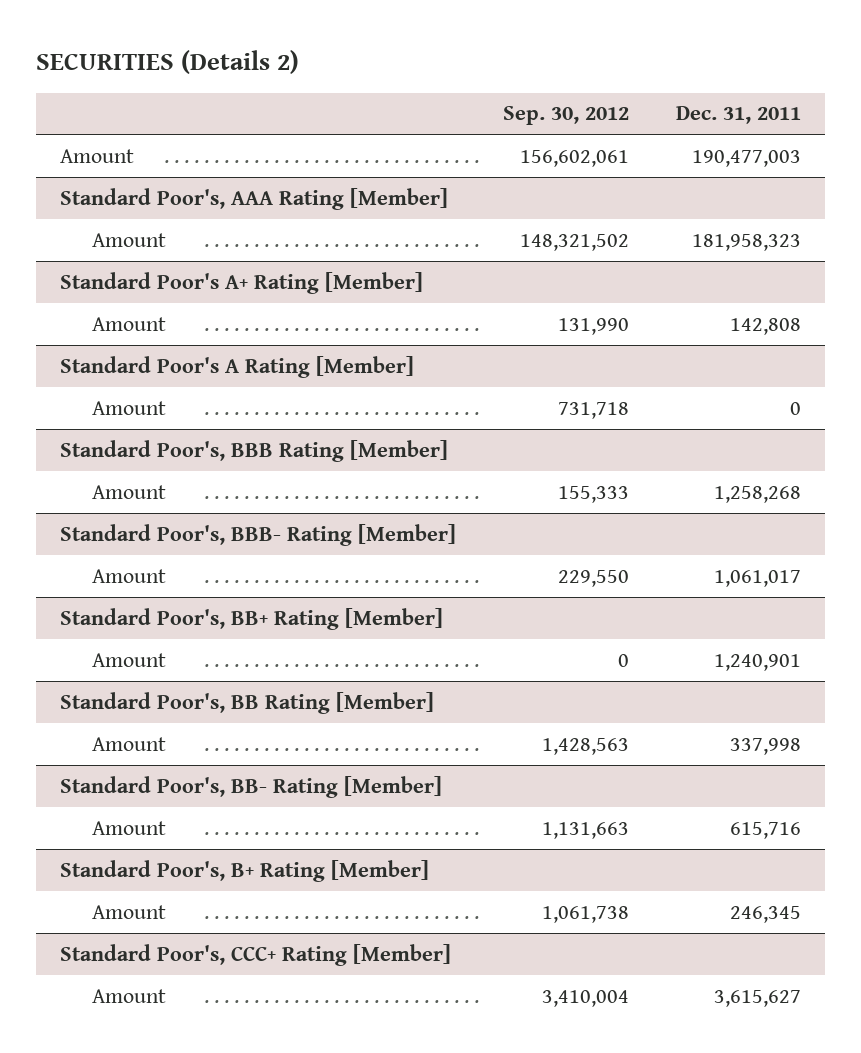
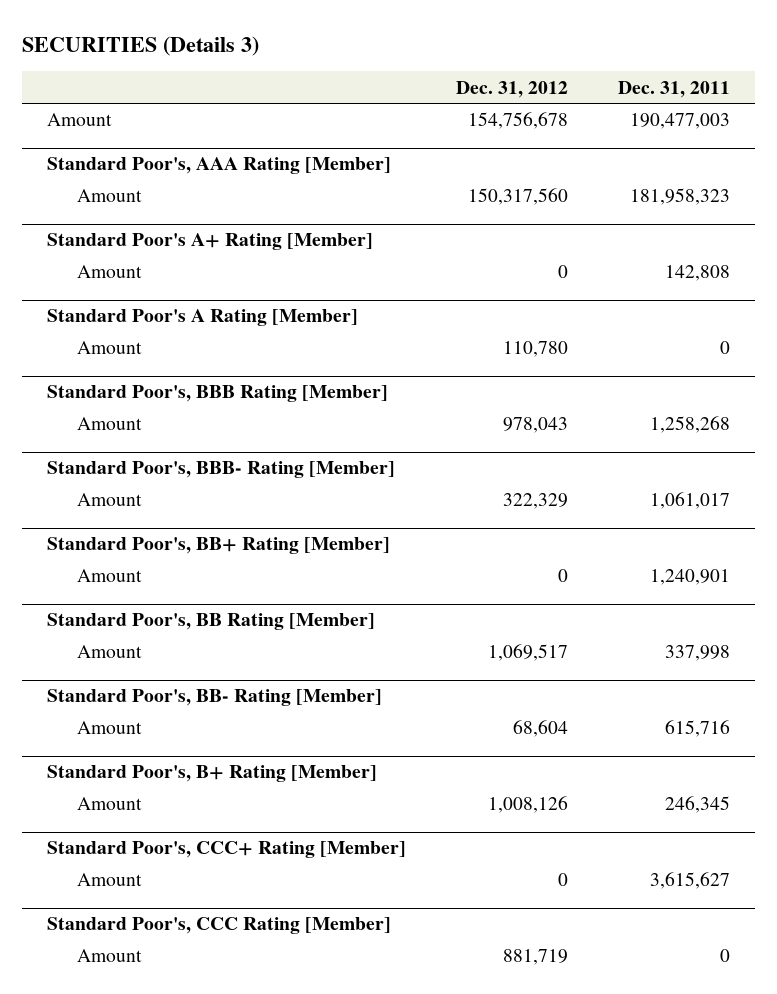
- SECURITIES (Details 2)
+ SECURITIES (Details 3)
- | Sep. 30, 2012 | Dec. 31, 2011
+ | Dec. 31, 2012 | Dec. 31, 2011
+ Standard Poor's, CCC Rating [Member]
+ Amount | 881,719 | 0

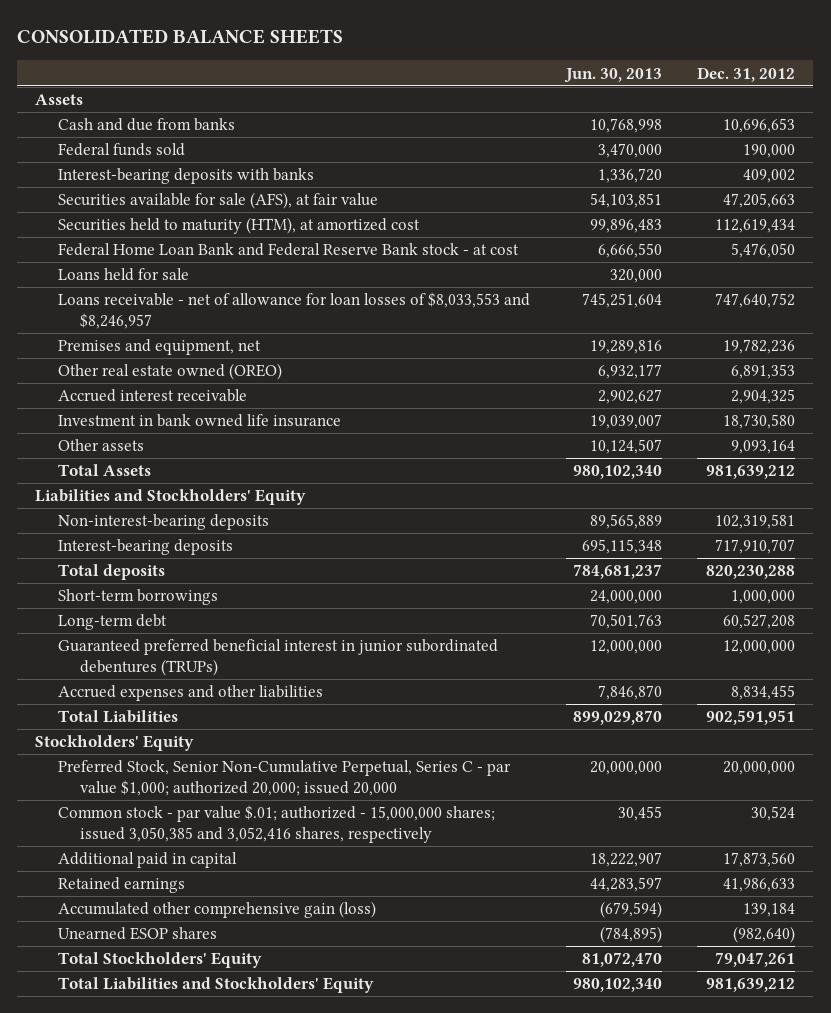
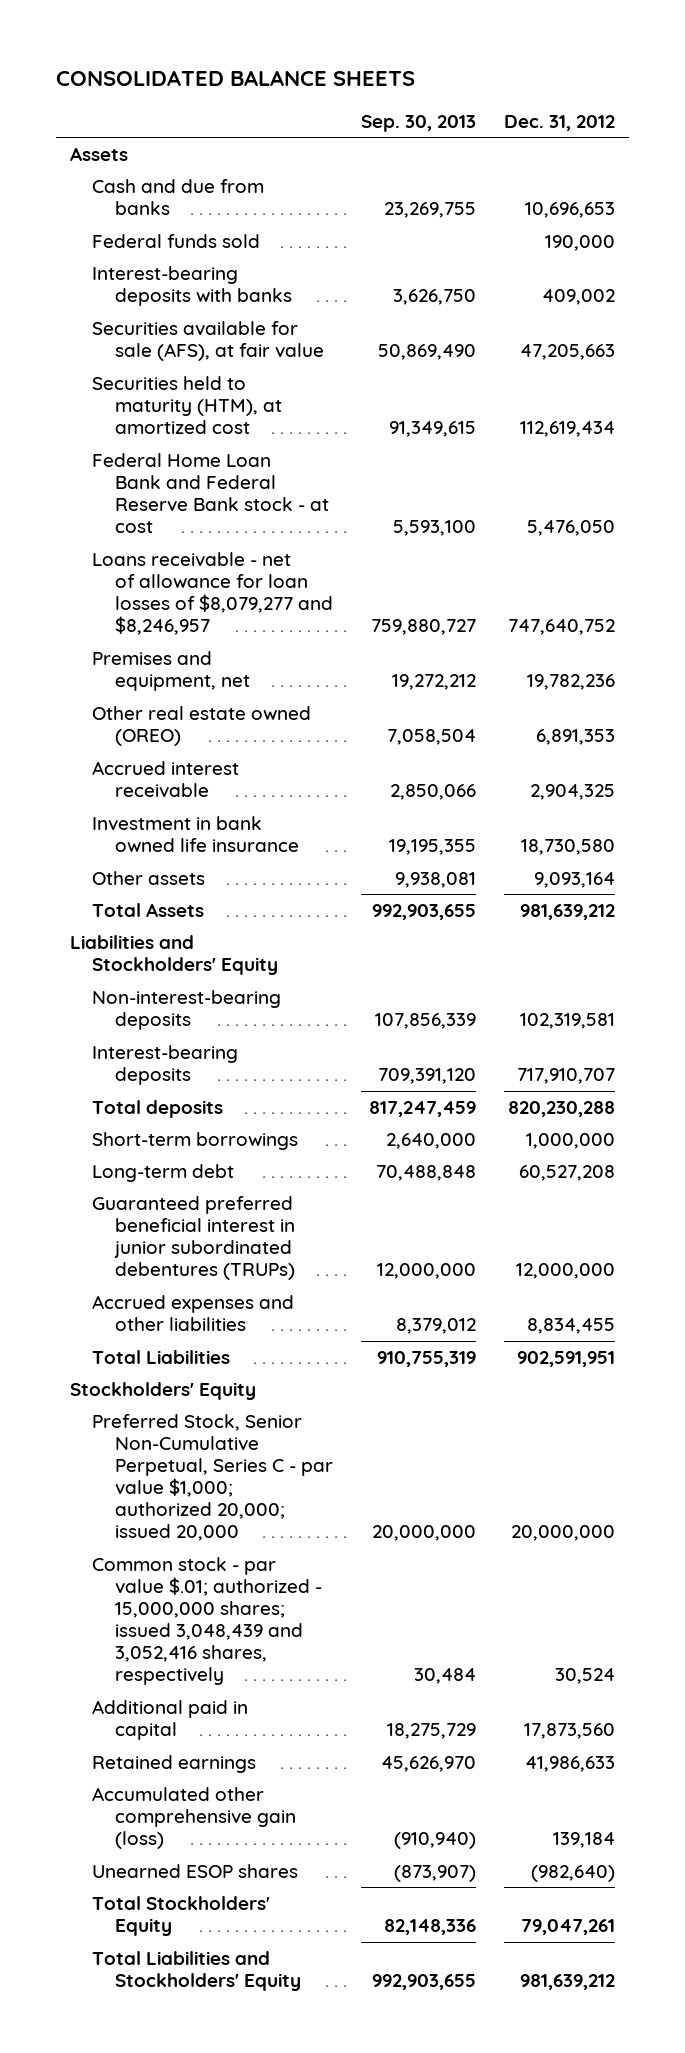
- | Jun. 30, 2013 | Dec. 31, 2012
+ | Sep. 30, 2013 | Dec. 31, 2012
- Loans held for sale | 320,000 |
- Loans receivable - net of allowance for loan losses of $8,033,553 and $8,246,957 | 745,251,604 | 747,640,752
+ Loans receivable - net of allowance for loan losses of $8,079,277 and $8,246,957 | 759,880,727 | 747,640,752
- Common stock - par value $.01; authorized - 15,000,000 shares; issued 3,050,385 and 3,052,416 shares, respectively | 30,455 | 30,524
+ Common stock - par value $.01; authorized - 15,000,000 shares; issued 3,048,439 and 3,052,416 shares, respectively | 30,484 | 30,524

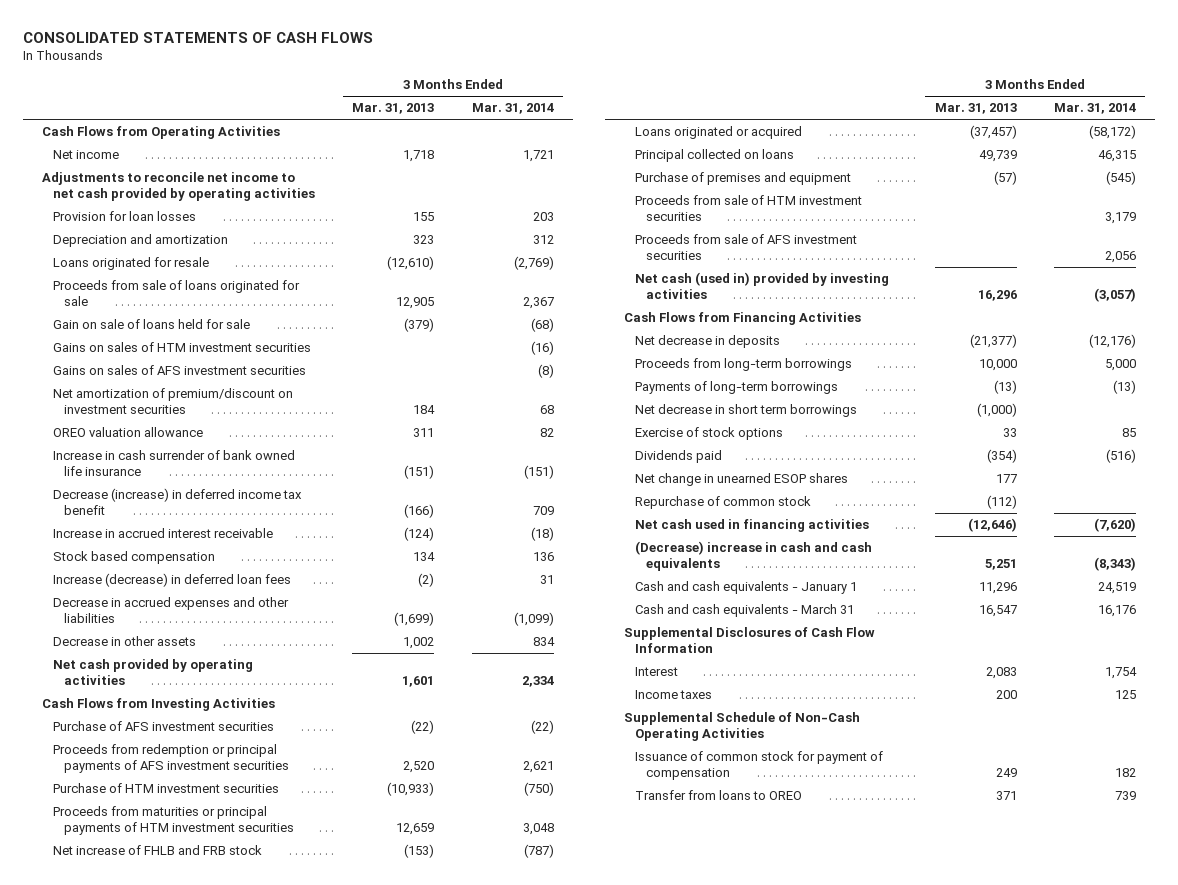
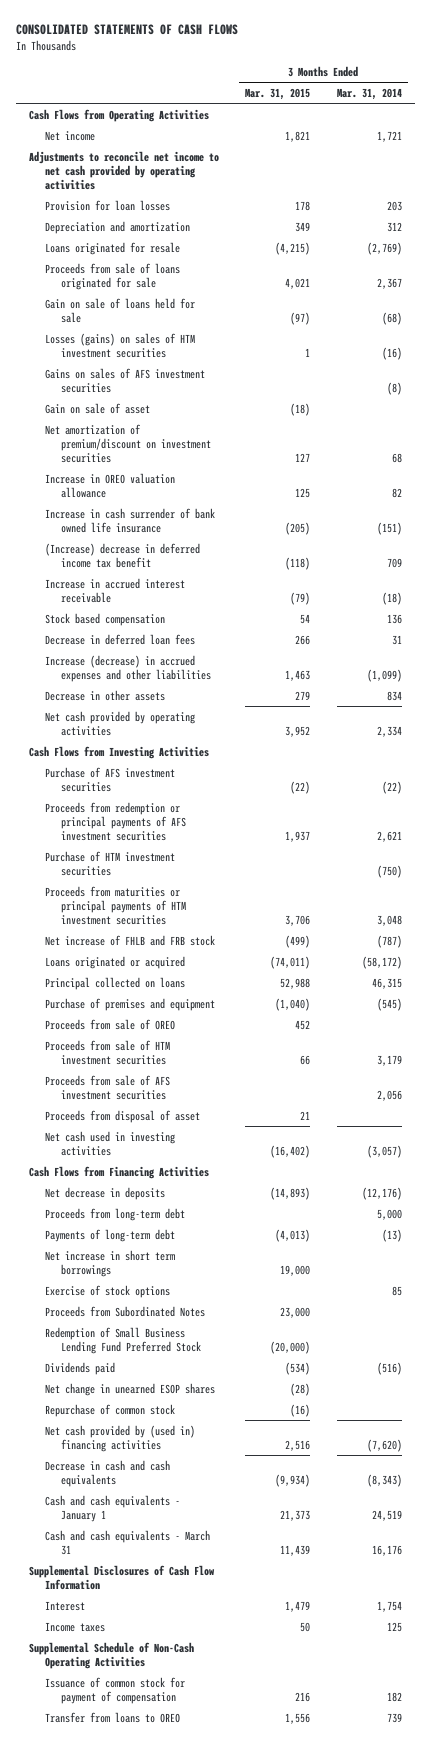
- | 3 Months Ended Mar. 31, 2013 | 3 Months Ended Mar. 31, 2014
+ | 3 Months Ended Mar. 31, 2015 | 3 Months Ended Mar. 31, 2014
- Gains on sales of HTM investment securities | | (16)
+ Losses (gains) on sales of HTM investment securities | 1 | (16)
+ Gain on sale of asset | (18) |
- OREO valuation allowance | 311 | 82
+ Increase in OREO valuation allowance | 125 | 82
- Decrease (increase) in deferred income tax benefit | (166) | 709
+ (Increase) decrease in deferred income tax benefit | (118) | 709
- Increase (decrease) in deferred loan fees | (2) | 31
- Decrease in accrued expenses and other liabilities | (1,699) | (1,099)
+ Decrease in deferred loan fees | 266 | 31
+ Increase (decrease) in accrued expenses and other liabilities | 1,463 | (1,099)
+ Proceeds from sale of OREO | 452 |
- Net cash (used in) provided by investing activities | 16,296 | (3,057)
+ Proceeds from disposal of asset | 21 |
+ Net cash used in investing activities | (16,402) | (3,057)
- Proceeds from long-term borrowings | 10,000 | 5,000
- Payments of long-term borrowings | (13) | (13)
- Net decrease in short term borrowings | (1,000) |
+ Proceeds from long-term debt | | 5,000
+ Payments of long-term debt | (4,013) | (13)
+ Net increase in short term borrowings | 19,000 |
+ Proceeds from Subordinated Notes | 23,000 |
+ Redemption of Small Business Lending Fund Preferred Stock | (20,000) |
- Net cash used in financing activities | (12,646) | (7,620)
- (Decrease) increase in cash and cash equivalents | 5,251 | (8,343)
+ Net cash provided by (used in) financing activities | 2,516 | (7,620)
+ Decrease in cash and cash equivalents | (9,934) | (8,343)

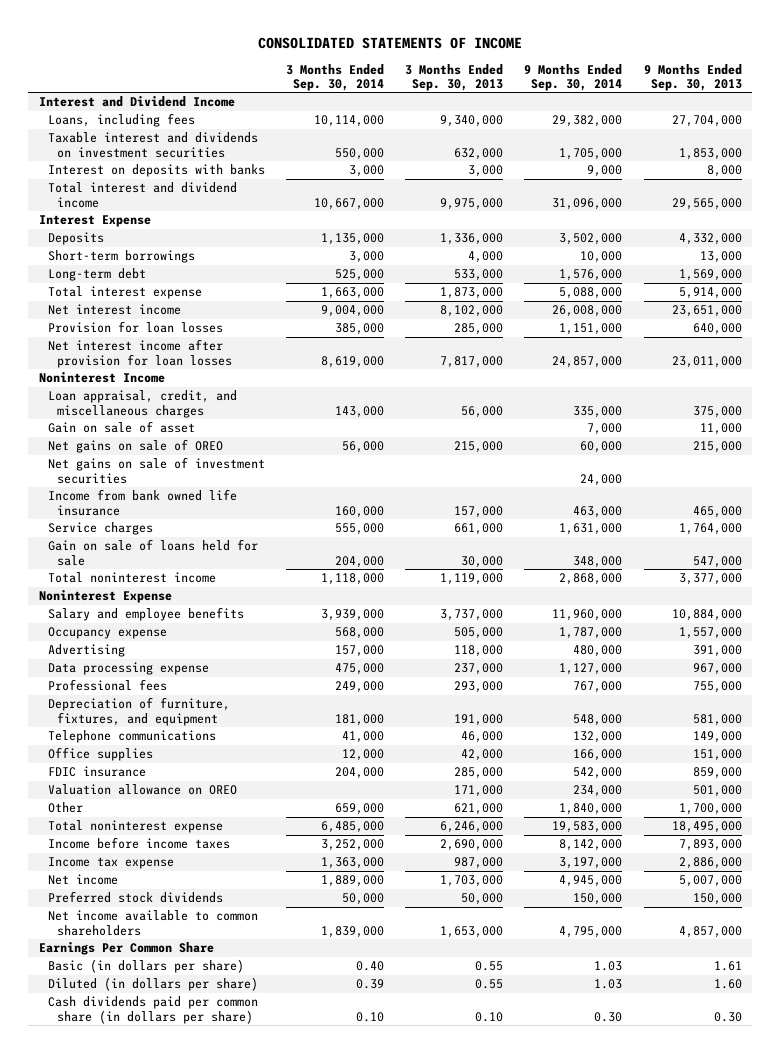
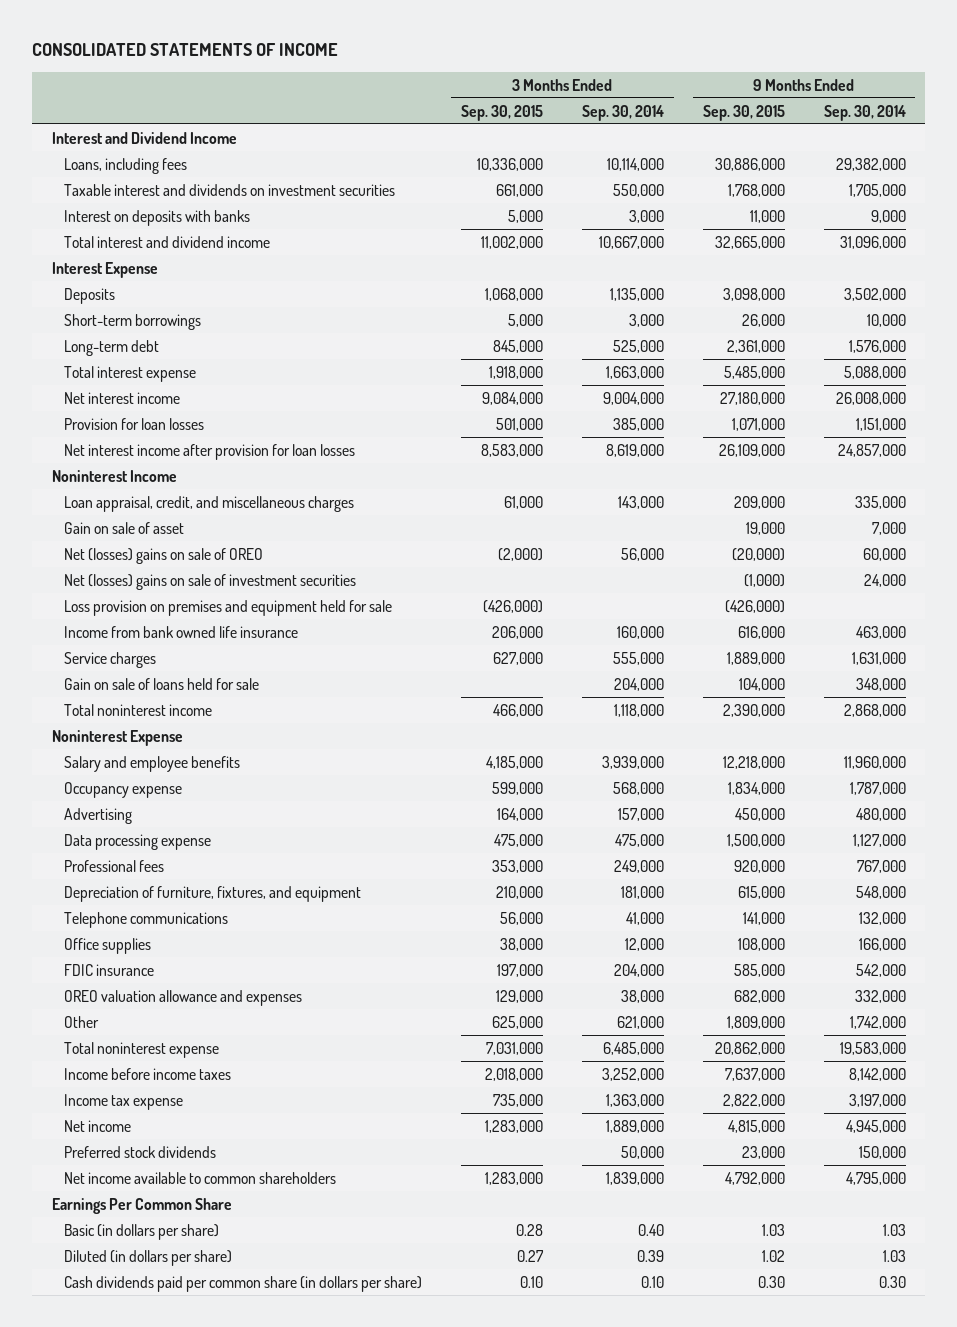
- | 3 Months Ended Sep. 30, 2014 | 3 Months Ended Sep. 30, 2013 | 9 Months Ended Sep. 30, 2014 | 9 Months Ended Sep. 30, 2013
+ | 3 Months Ended Sep. 30, 2015 | 3 Months Ended Sep. 30, 2014 | 9 Months Ended Sep. 30, 2015 | 9 Months Ended Sep. 30, 2014
- Net gains on sale of OREO | 56,000 | 215,000 | 60,000 | 215,000
- Net gains on sale of investment securities | | | 24,000 |
+ Net (losses) gains on sale of OREO | (2,000) | 56,000 | (20,000) | 60,000
+ Net (losses) gains on sale of investment securities | | | (1,000) | 24,000
+ Loss provision on premises and equipment held for sale | (426,000) | | (426,000) |
- Valuation allowance on OREO | | 171,000 | 234,000 | 501,000
- Other | 659,000 | 621,000 | 1,840,000 | 1,700,000
+ OREO valuation allowance and expenses | 129,000 | 38,000 | 682,000 | 332,000
+ Other | 625,000 | 621,000 | 1,809,000 | 1,742,000

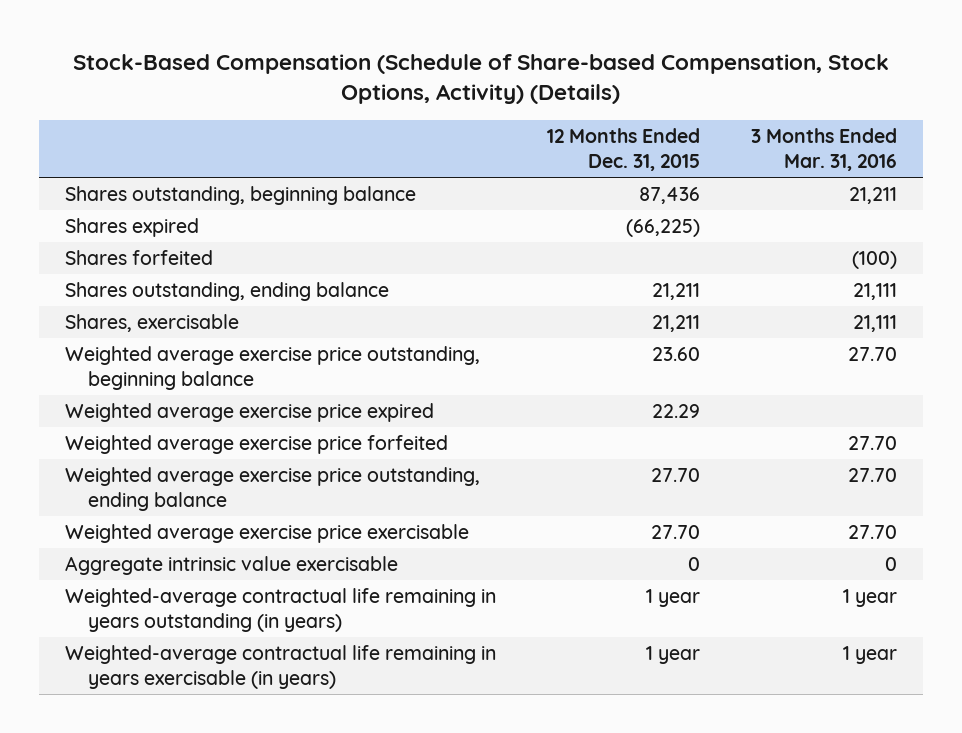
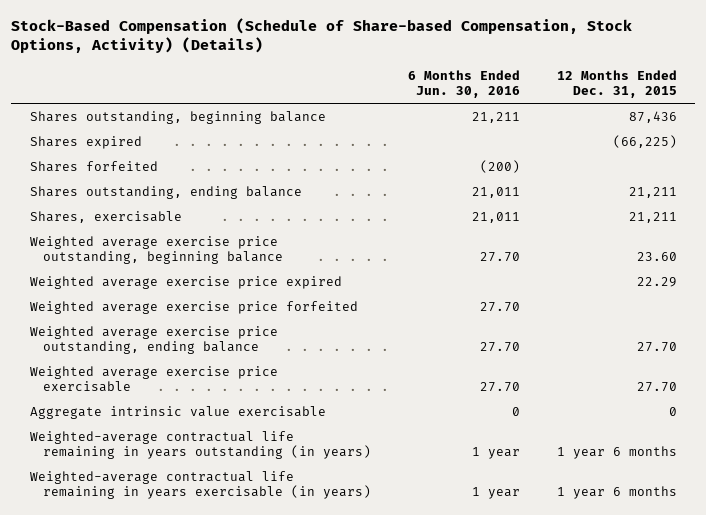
- | 12 Months Ended Dec. 31, 2015 | 3 Months Ended Mar. 31, 2016
+ | 6 Months Ended Jun. 30, 2016 | 12 Months Ended Dec. 31, 2015
- Weighted-average contractual life remaining in years outstanding (in years) | 1 year | 1 year
- Weighted-average contractual life remaining in years exercisable (in years) | 1 year | 1 year
+ Weighted-average contractual life remaining in years outstanding (in years) | 1 year | 1 year 6 months
+ Weighted-average contractual life remaining in years exercisable (in years) | 1 year | 1 year 6 months

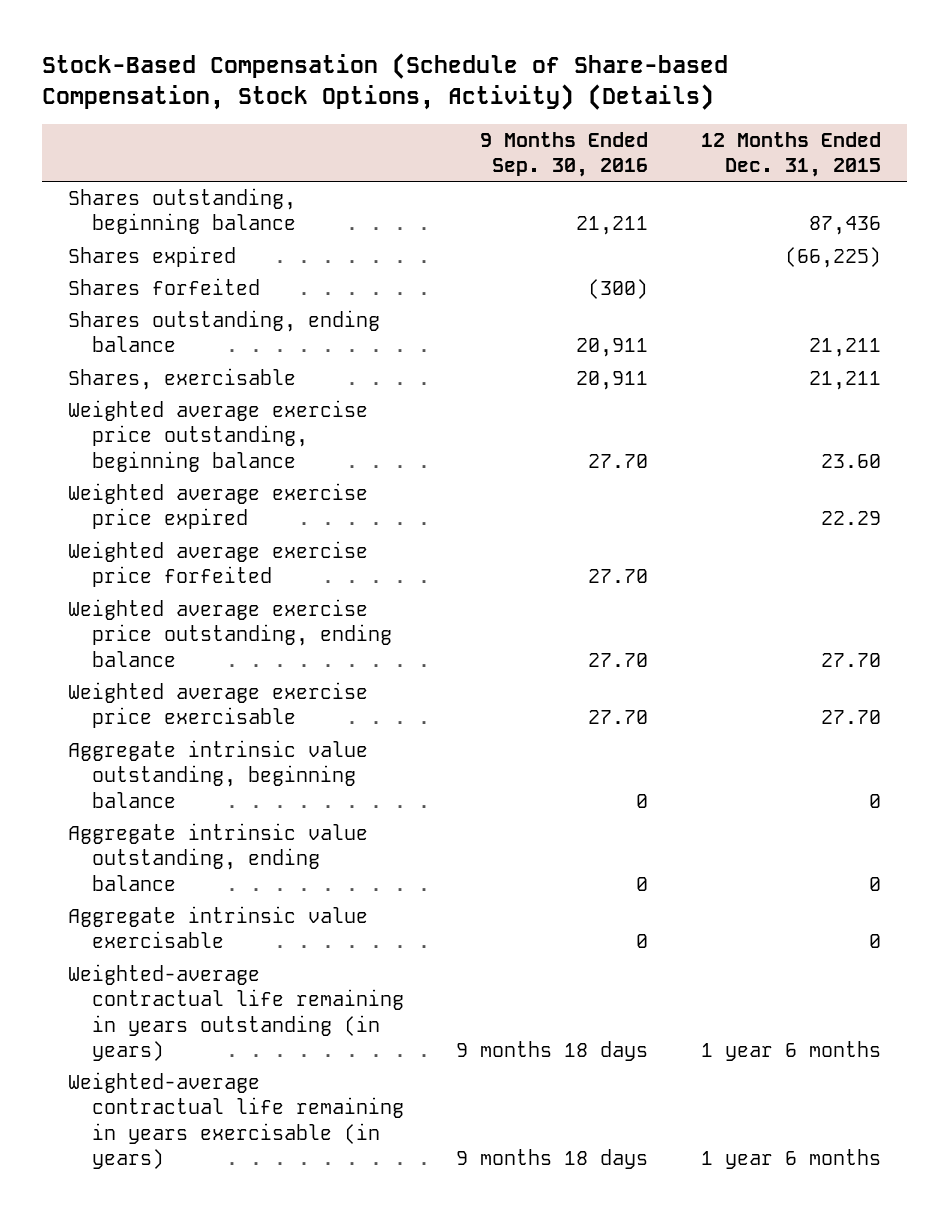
- | 6 Months Ended Jun. 30, 2016 | 12 Months Ended Dec. 31, 2015
+ | 9 Months Ended Sep. 30, 2016 | 12 Months Ended Dec. 31, 2015
+ Aggregate intrinsic value outstanding, beginning balance | 0 | 0
+ Aggregate intrinsic value outstanding, ending balance | 0 | 0

